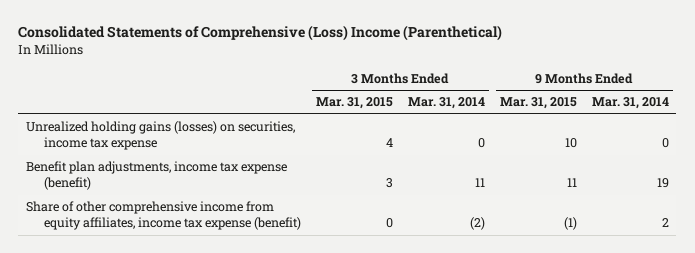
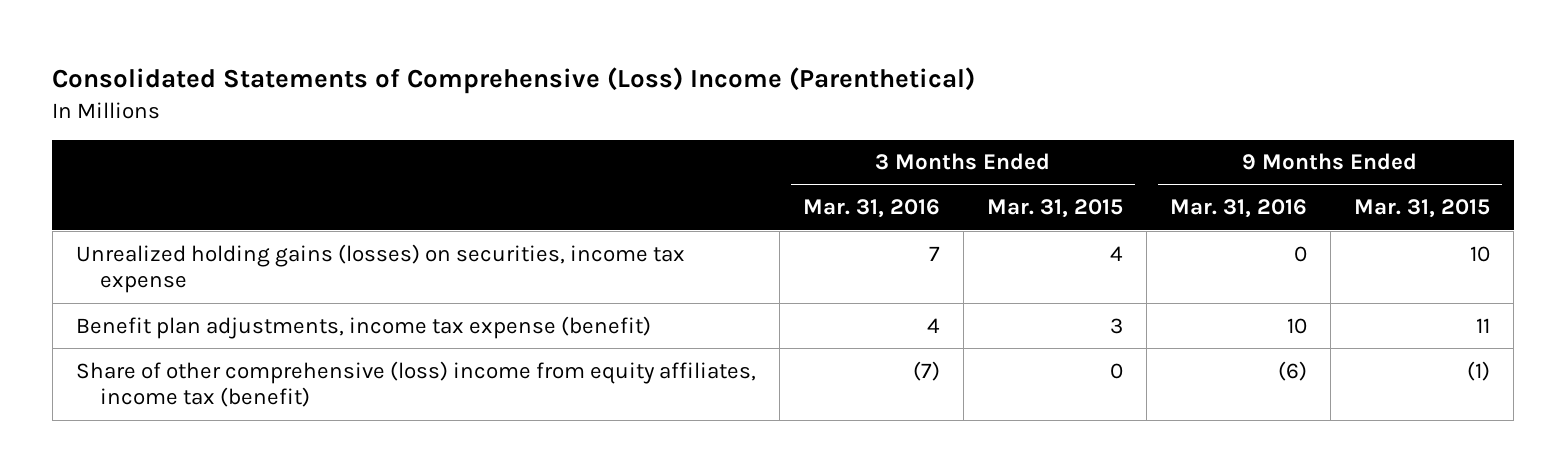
- | 3 Months Ended Mar. 31, 2015 | 3 Months Ended Mar. 31, 2014 | 9 Months Ended Mar. 31, 2015 | 9 Months Ended Mar. 31, 2014
+ | 3 Months Ended Mar. 31, 2016 | 3 Months Ended Mar. 31, 2015 | 9 Months Ended Mar. 31, 2016 | 9 Months Ended Mar. 31, 2015
- Share of other comprehensive income from equity affiliates, income tax expense (benefit) | 0 | (2) | (1) | 2
+ Share of other comprehensive (loss) income from equity affiliates, income tax (benefit) | (7) | 0 | (6) | (1)

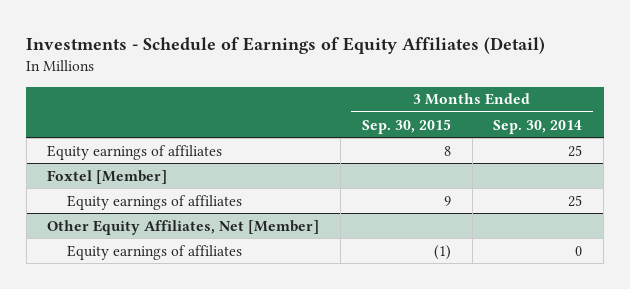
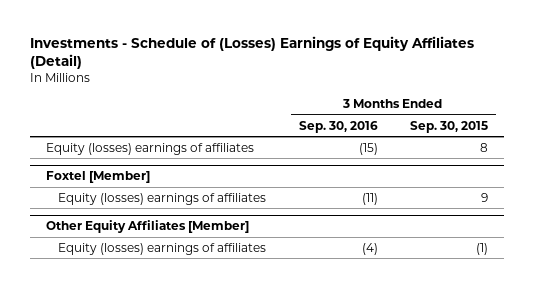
- Investments - Schedule of Earnings of Equity Affiliates (Detail)
+ Investments - Schedule of (Losses) Earnings of Equity Affiliates (Detail)
- | 3 Months Ended Sep. 30, 2015 | 3 Months Ended Sep. 30, 2014
+ | 3 Months Ended Sep. 30, 2016 | 3 Months Ended Sep. 30, 2015
- Equity earnings of affiliates | 8 | 25
+ Equity (losses) earnings of affiliates | (15) | 8
@ Foxtel [Member]
- Equity earnings of affiliates | 9 | 25
- Other Equity Affiliates, Net [Member]
- Equity earnings of affiliates | (1) | 0
@ Foxtel [Member]
+ Equity (losses) earnings of affiliates | (11) | 9
+ Other Equity Affiliates [Member]
+ Equity (losses) earnings of affiliates | (4) | (1)

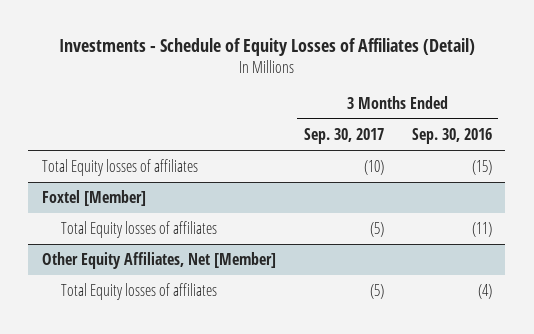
- Investments - Schedule of (Losses) Earnings of Equity Affiliates (Detail)
+ Investments - Schedule of Equity Losses of Affiliates (Detail)
- | 3 Months Ended Sep. 30, 2016 | 3 Months Ended Sep. 30, 2015
+ | 3 Months Ended Sep. 30, 2017 | 3 Months Ended Sep. 30, 2016
- Equity (losses) earnings of affiliates | (15) | 8
+ Total Equity losses of affiliates | (10) | (15)
@ Foxtel [Member]
- Equity (losses) earnings of affiliates | (11) | 9
- Other Equity Affiliates [Member]
- Equity (losses) earnings of affiliates | (4) | (1)
@ Foxtel [Member]
+ Total Equity losses of affiliates | (5) | (11)
+ Other Equity Affiliates, Net [Member]
+ Total Equity losses of affiliates | (5) | (4)

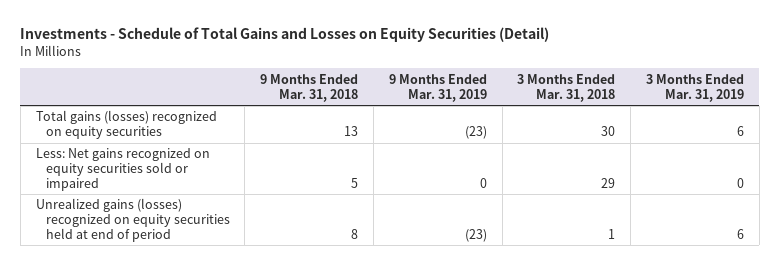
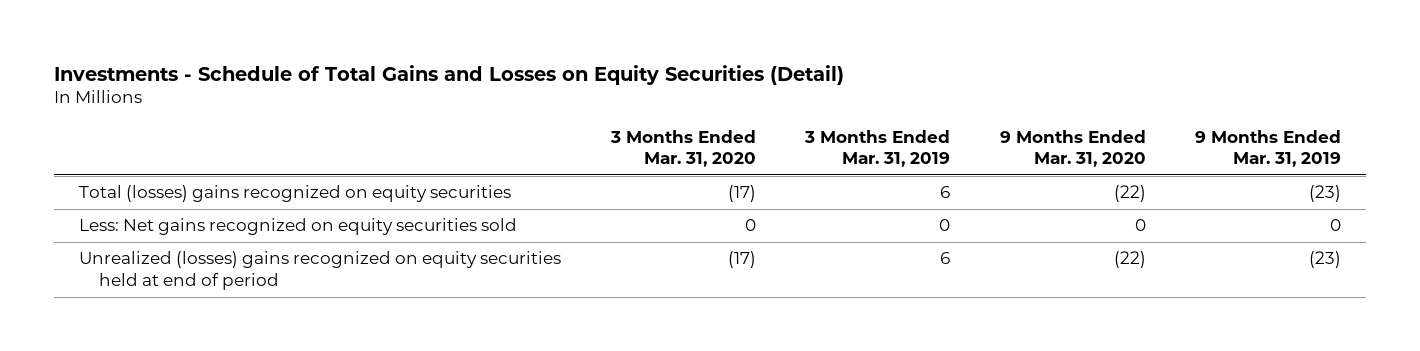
- | 9 Months Ended Mar. 31, 2018 | 9 Months Ended Mar. 31, 2019 | 3 Months Ended Mar. 31, 2018 | 3 Months Ended Mar. 31, 2019
+ | 3 Months Ended Mar. 31, 2020 | 3 Months Ended Mar. 31, 2019 | 9 Months Ended Mar. 31, 2020 | 9 Months Ended Mar. 31, 2019
- Total gains (losses) recognized on equity securities | 13 | (23) | 30 | 6
- Less: Net gains recognized on equity securities sold or impaired | 5 | 0 | 29 | 0
- Unrealized gains (losses) recognized on equity securities held at end of period | 8 | (23) | 1 | 6
+ Total (losses) gains recognized on equity securities | (17) | 6 | (22) | (23)
+ Less: Net gains recognized on equity securities sold | 0 | 0 | 0 | 0
+ Unrealized (losses) gains recognized on equity securities held at end of period | (17) | 6 | (22) | (23)

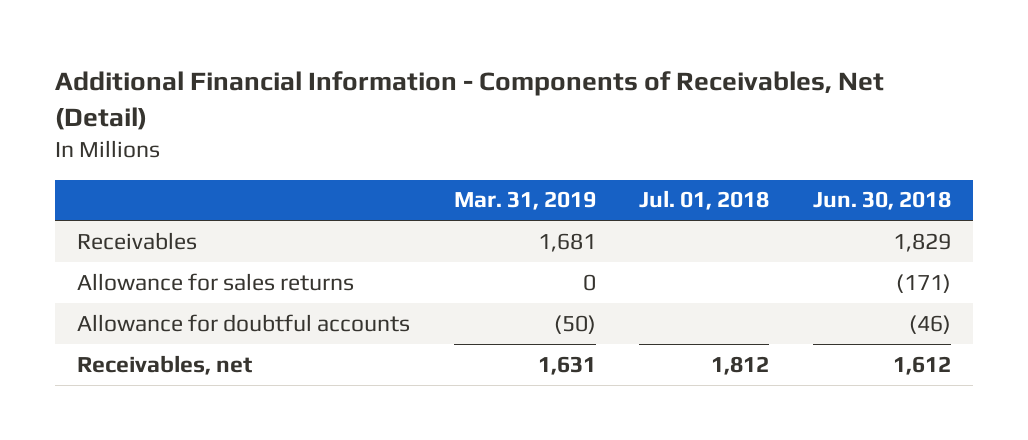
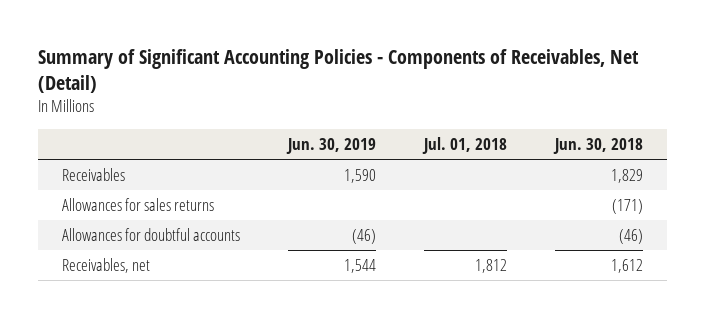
- Additional Financial Information - Components of Receivables, Net (Detail)
+ Summary of Significant Accounting Policies - Components of Receivables, Net (Detail)
- | Mar. 31, 2019 | Jul. 01, 2018 | Jun. 30, 2018
+ | Jun. 30, 2019 | Jul. 01, 2018 | Jun. 30, 2018
- Allowance for sales returns | 0 | | (171)
- Allowance for doubtful accounts | (50) | | (46)
+ Allowances for sales returns | | | (171)
+ Allowances for doubtful accounts | (46) | | (46)

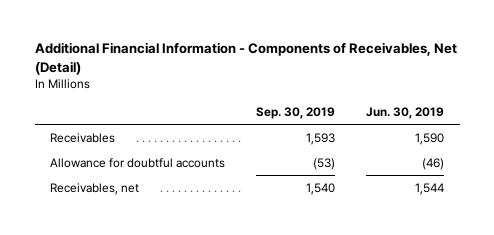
- Summary of Significant Accounting Policies - Components of Receivables, Net (Detail)
+ Additional Financial Information - Components of Receivables, Net (Detail)
- | Jun. 30, 2019 | Jul. 01, 2018 | Jun. 30, 2018
+ | Sep. 30, 2019 | Jun. 30, 2019
- Allowances for sales returns | | | (171)
- Allowances for doubtful accounts | (46) | | (46)
+ Allowance for doubtful accounts | (53) | (46)

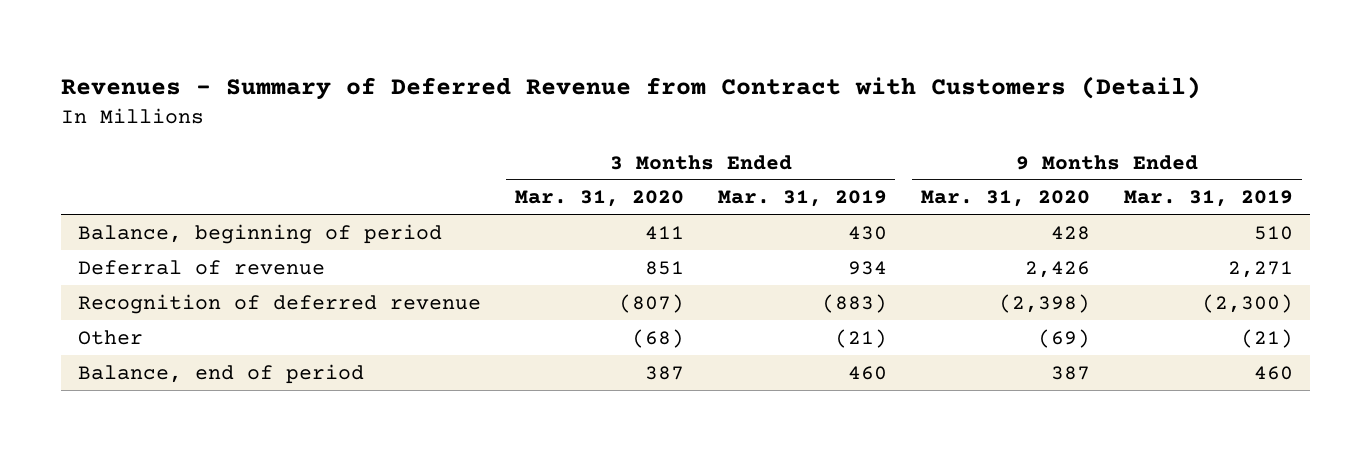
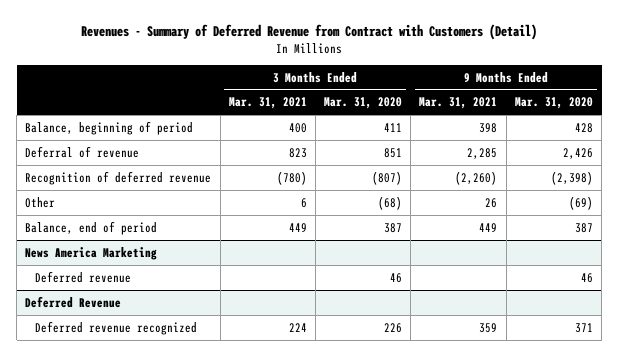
- | 3 Months Ended Mar. 31, 2020 | 3 Months Ended Mar. 31, 2019 | 9 Months Ended Mar. 31, 2020 | 9 Months Ended Mar. 31, 2019
+ | 3 Months Ended Mar. 31, 2021 | 3 Months Ended Mar. 31, 2020 | 9 Months Ended Mar. 31, 2021 | 9 Months Ended Mar. 31, 2020
+ News America Marketing
+ Deferred revenue | | 46 | | 46
+ Deferred Revenue
+ Deferred revenue recognized | 224 | 226 | 359 | 371

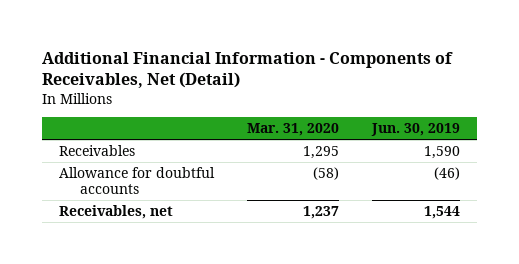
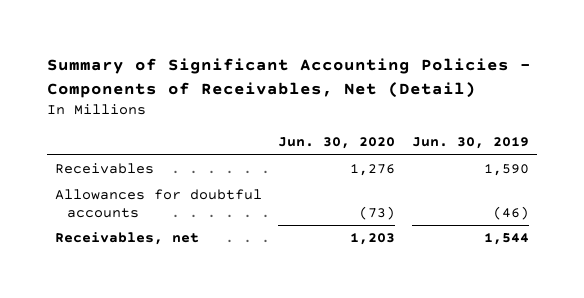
- Additional Financial Information - Components of Receivables, Net (Detail)
+ Summary of Significant Accounting Policies - Components of Receivables, Net (Detail)
- | Mar. 31, 2020 | Jun. 30, 2019
+ | Jun. 30, 2020 | Jun. 30, 2019
- Allowance for doubtful accounts | (58) | (46)
+ Allowances for doubtful accounts | (73) | (46)

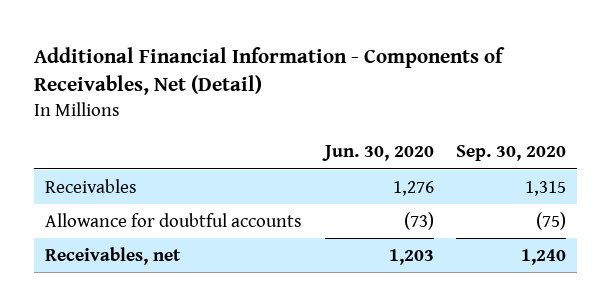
- Summary of Significant Accounting Policies - Components of Receivables, Net (Detail)
+ Additional Financial Information - Components of Receivables, Net (Detail)
- | Jun. 30, 2020 | Jun. 30, 2019
+ | Jun. 30, 2020 | Sep. 30, 2020
- Allowances for doubtful accounts | (73) | (46)
+ Allowance for doubtful accounts | (73) | (75)

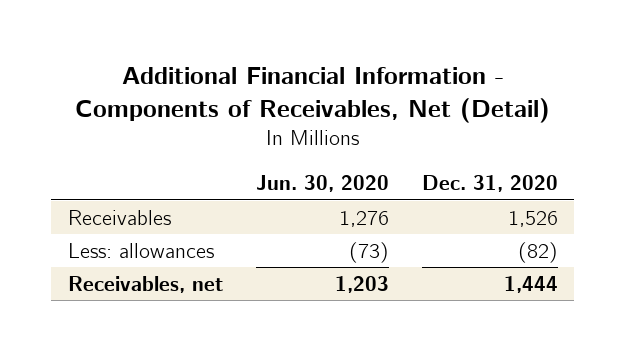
- | Jun. 30, 2020 | Sep. 30, 2020
+ | Jun. 30, 2020 | Dec. 31, 2020
- Allowance for doubtful accounts | (73) | (75)
+ Less: allowances | (73) | (82)

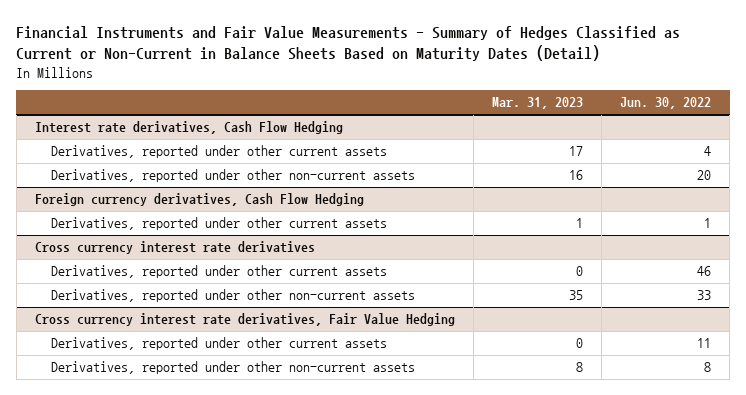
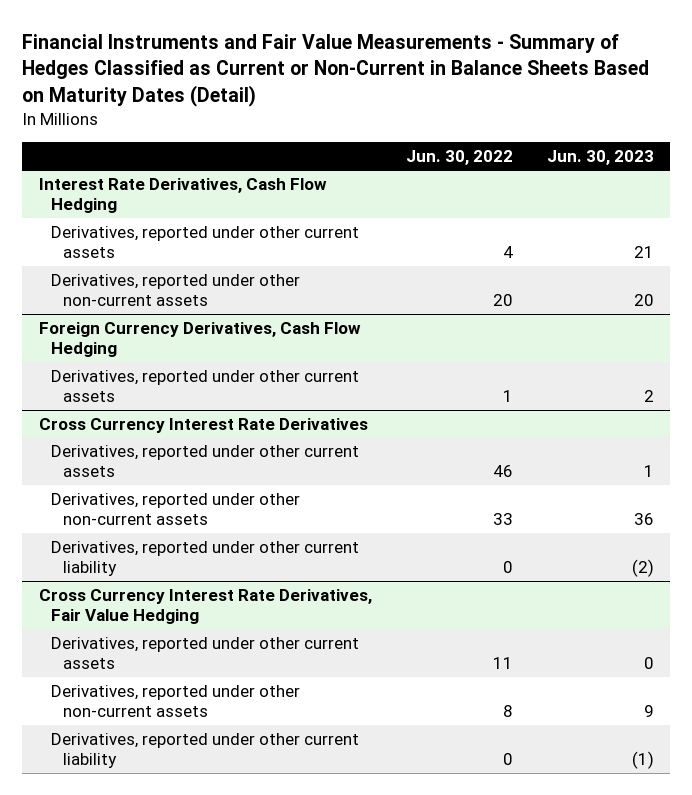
- | Mar. 31, 2023 | Jun. 30, 2022
+ | Jun. 30, 2022 | Jun. 30, 2023
- Interest rate derivatives, Cash Flow Hedging
+ Interest Rate Derivatives, Cash Flow Hedging
- Foreign currency derivatives, Cash Flow Hedging
+ Foreign Currency Derivatives, Cash Flow Hedging
- Cross currency interest rate derivatives
+ Cross Currency Interest Rate Derivatives
- Cross currency interest rate derivatives, Fair Value Hedging
+ Derivatives, reported under other current liability | 0 | (2)
+ Cross Currency Interest Rate Derivatives, Fair Value Hedging
+ Derivatives, reported under other current liability | 0 | (1)

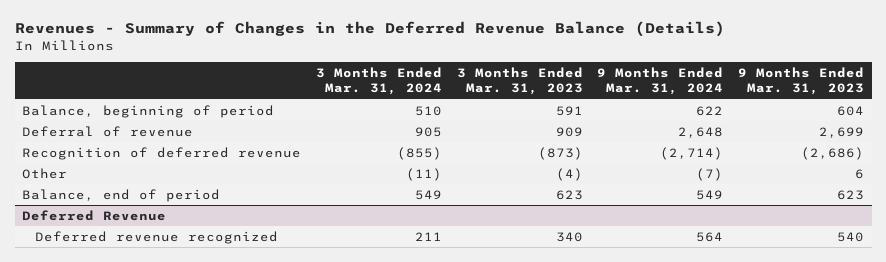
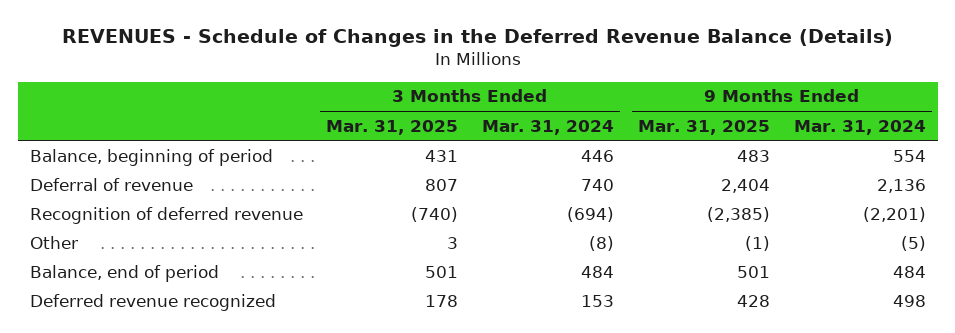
- Revenues - Summary of Changes in the Deferred Revenue Balance (Details)
+ REVENUES - Schedule of Changes in the Deferred Revenue Balance (Details)
- | 3 Months Ended Mar. 31, 2024 | 3 Months Ended Mar. 31, 2023 | 9 Months Ended Mar. 31, 2024 | 9 Months Ended Mar. 31, 2023
+ | 3 Months Ended Mar. 31, 2025 | 3 Months Ended Mar. 31, 2024 | 9 Months Ended Mar. 31, 2025 | 9 Months Ended Mar. 31, 2024
- Balance, beginning of period | 510 | 591 | 622 | 604
- Deferral of revenue | 905 | 909 | 2,648 | 2,699
- Recognition of deferred revenue | (855) | (873) | (2,714) | (2,686)
- Other | (11) | (4) | (7) | 6
- Balance, end of period | 549 | 623 | 549 | 623
- Deferred Revenue
- Deferred revenue recognized | 211 | 340 | 564 | 540
+ Balance, beginning of period | 431 | 446 | 483 | 554
+ Deferral of revenue | 807 | 740 | 2,404 | 2,136
+ Recognition of deferred revenue | (740) | (694) | (2,385) | (2,201)
+ Other | 3 | (8) | (1) | (5)
+ Balance, end of period | 501 | 484 | 501 | 484
+ Deferred revenue recognized | 178 | 153 | 428 | 498

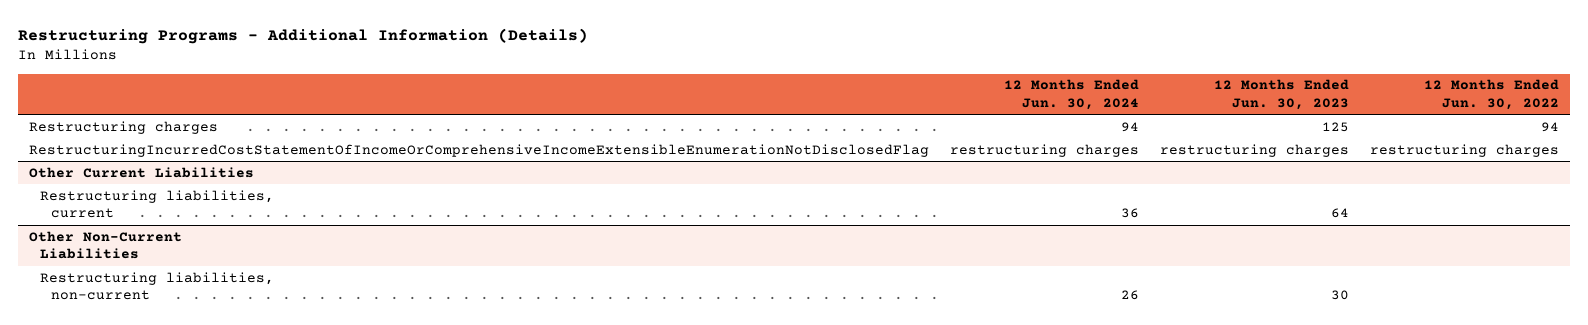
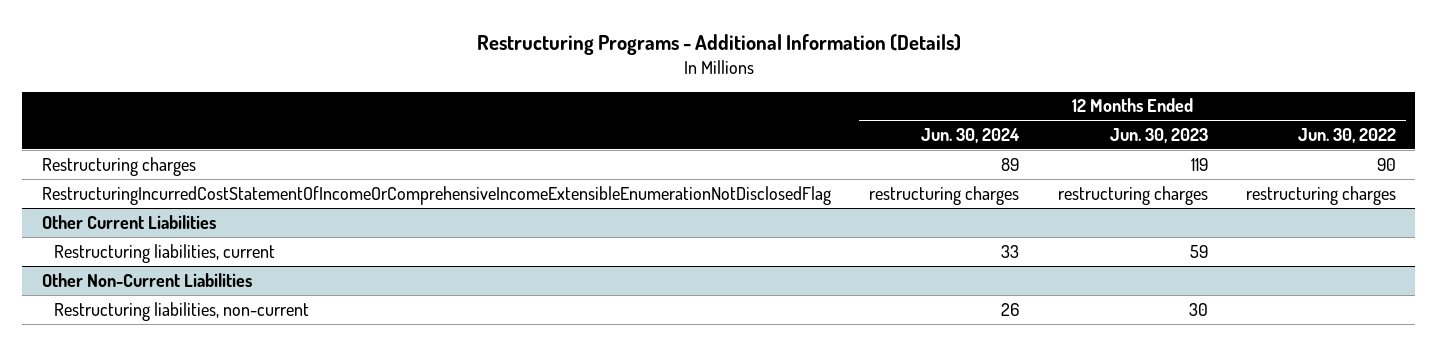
- Restructuring charges | 94 | 125 | 94
+ Restructuring charges | 89 | 119 | 90
@ Other Current Liabilities
- Restructuring liabilities, current | 36 | 64 |
+ Restructuring liabilities, current | 33 | 59 |

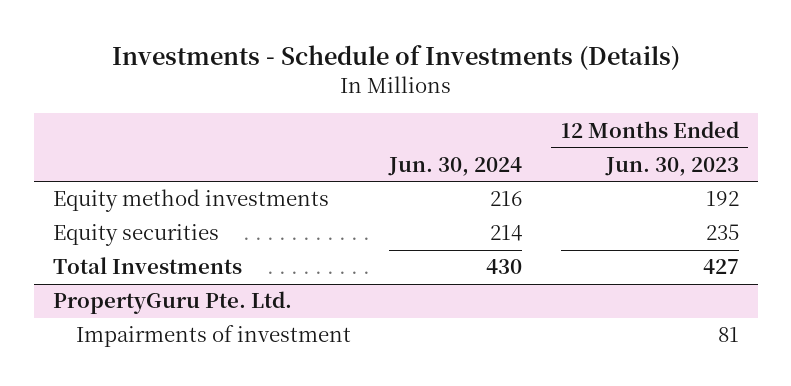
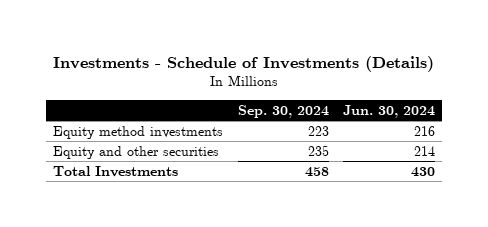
- | Jun. 30, 2024 | 12 Months Ended Jun. 30, 2023
+ | Sep. 30, 2024 | Jun. 30, 2024
- Equity securities | 214 | 235
+ Equity and other securities | 235 | 214
- PropertyGuru Pte. Ltd.
- Impairments of investment | | 81

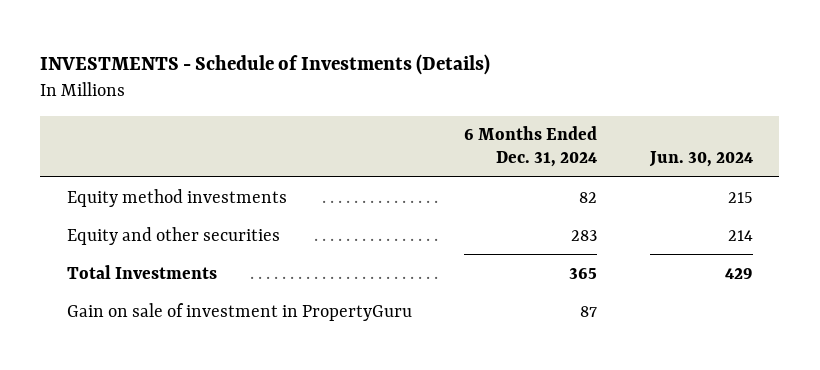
- Investments - Schedule of Investments (Details)
+ INVESTMENTS - Schedule of Investments (Details)
- | Sep. 30, 2024 | Jun. 30, 2024
+ | 6 Months Ended Dec. 31, 2024 | Jun. 30, 2024
- Equity method investments | 223 | 216
+ Equity method investments | 82 | 215
- Total Investments | 458 | 430
+ Total Investments | 365 | 429
+ Gain on sale of investment in PropertyGuru | 87 |

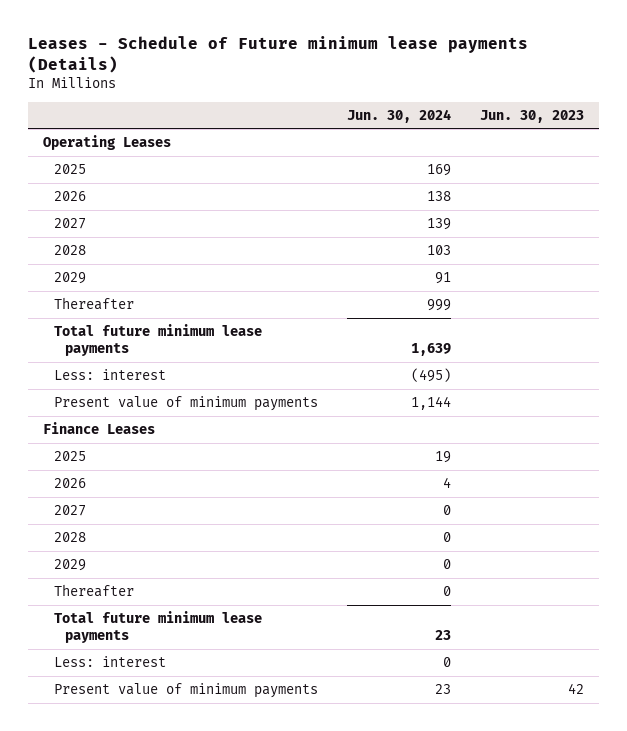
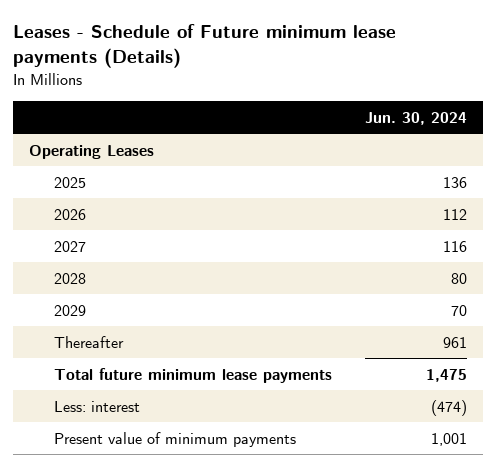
- | Jun. 30, 2024 | Jun. 30, 2023
+ | Jun. 30, 2024
- 2025 | 169 |
- 2026 | 138 |
- 2027 | 139 |
- 2028 | 103 |
- 2029 | 91 |
- Thereafter | 999 |
- Total future minimum lease payments | 1,639 |
- Less: interest | (495) |
- Present value of minimum payments | 1,144 |
- Finance Leases
- 2025 | 19 |
- 2026 | 4 |
- 2027 | 0 |
- 2028 | 0 |
- 2029 | 0 |
- Thereafter | 0 |
- Total future minimum lease payments | 23 |
- Less: interest | 0 |
- Present value of minimum payments | 23 | 42
+ 2025 | 136
+ 2026 | 112
+ 2027 | 116
+ 2028 | 80
+ 2029 | 70
+ Thereafter | 961
+ Total future minimum lease payments | 1,475
+ Less: interest | (474)
+ Present value of minimum payments | 1,001

